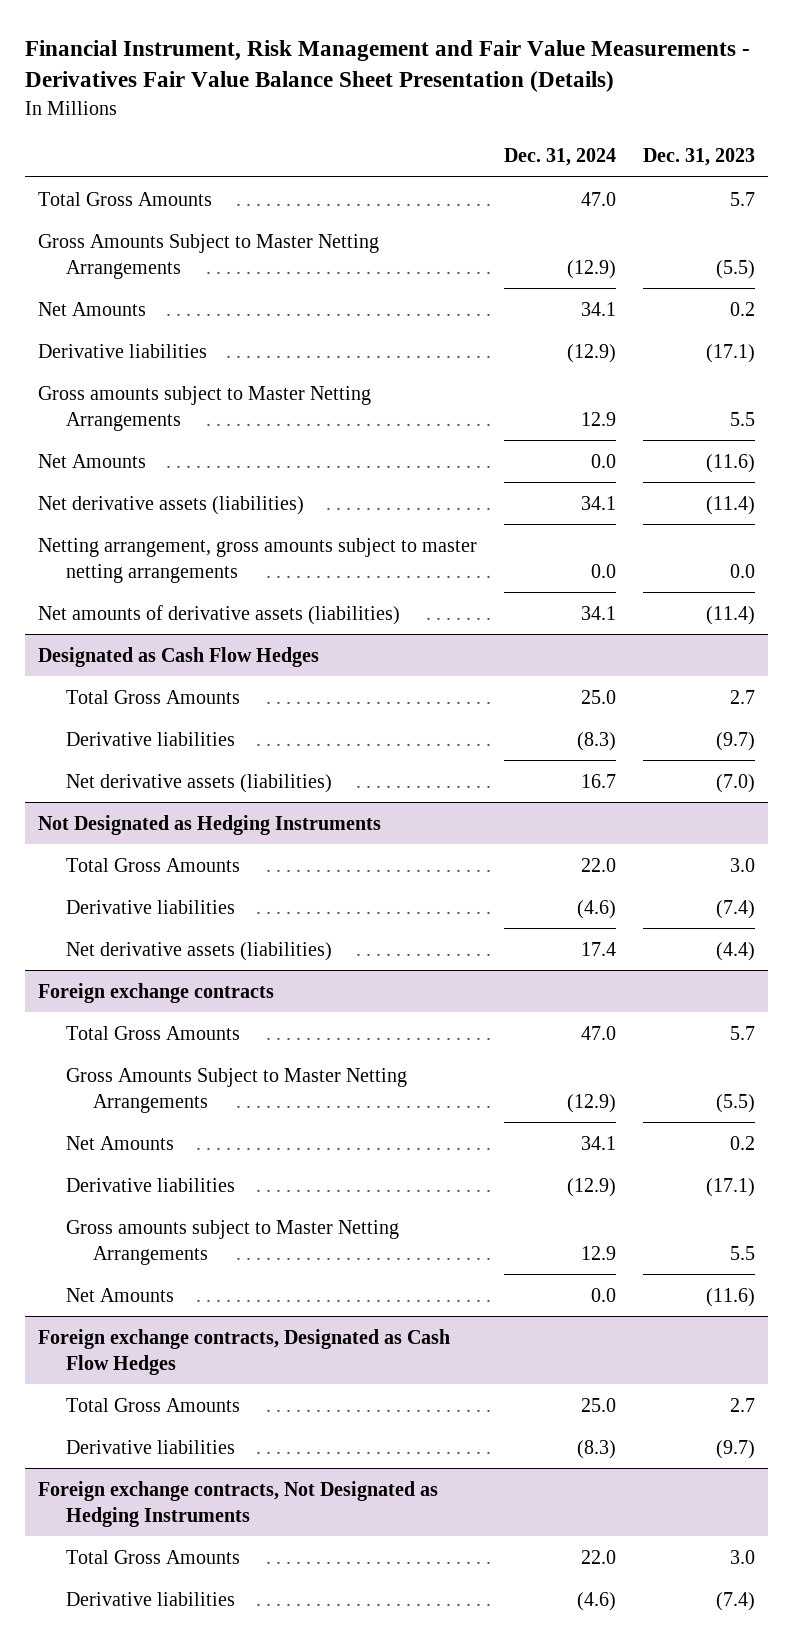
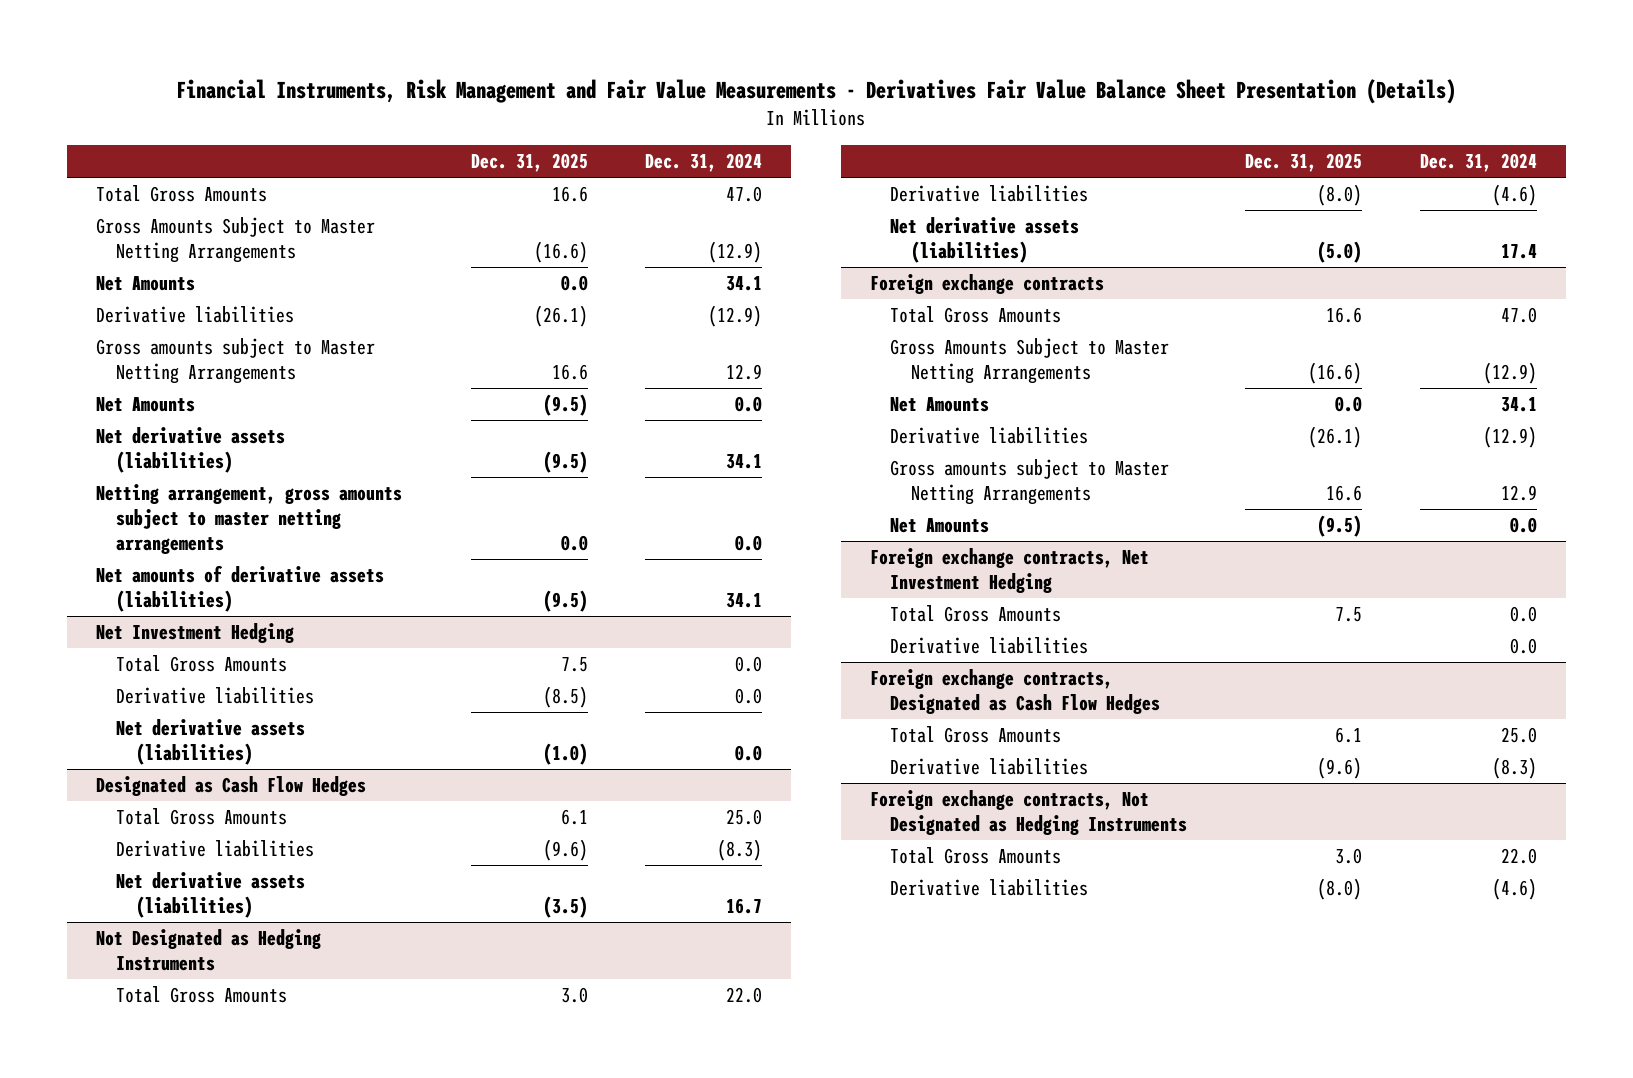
- Financial Instrument, Risk Management and Fair Value Measurements - Derivatives Fair Value Balance Sheet Presentation (Details)
+ Financial Instruments, Risk Management and Fair Value Measurements - Derivatives Fair Value Balance Sheet Presentation (Details)
- | Dec. 31, 2024 | Dec. 31, 2023
+ | Dec. 31, 2025 | Dec. 31, 2024
+ Net Investment Hedging
+ Total Gross Amounts | 7.5 | 0.0
+ Derivative liabilities | (8.5) | 0.0
+ Net derivative assets (liabilities) | (1.0) | 0.0
+ Foreign exchange contracts, Net Investment Hedging
+ Total Gross Amounts | 7.5 | 0.0
+ Derivative liabilities | | 0.0

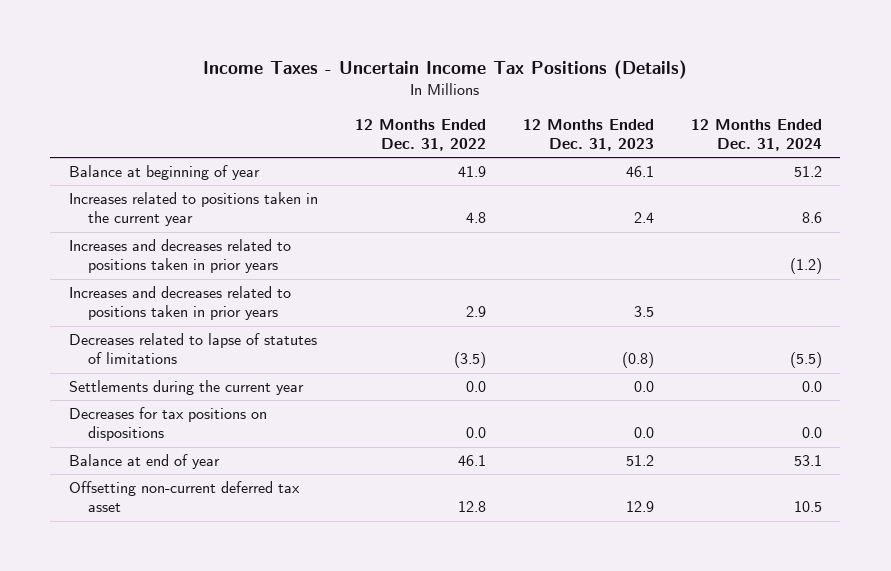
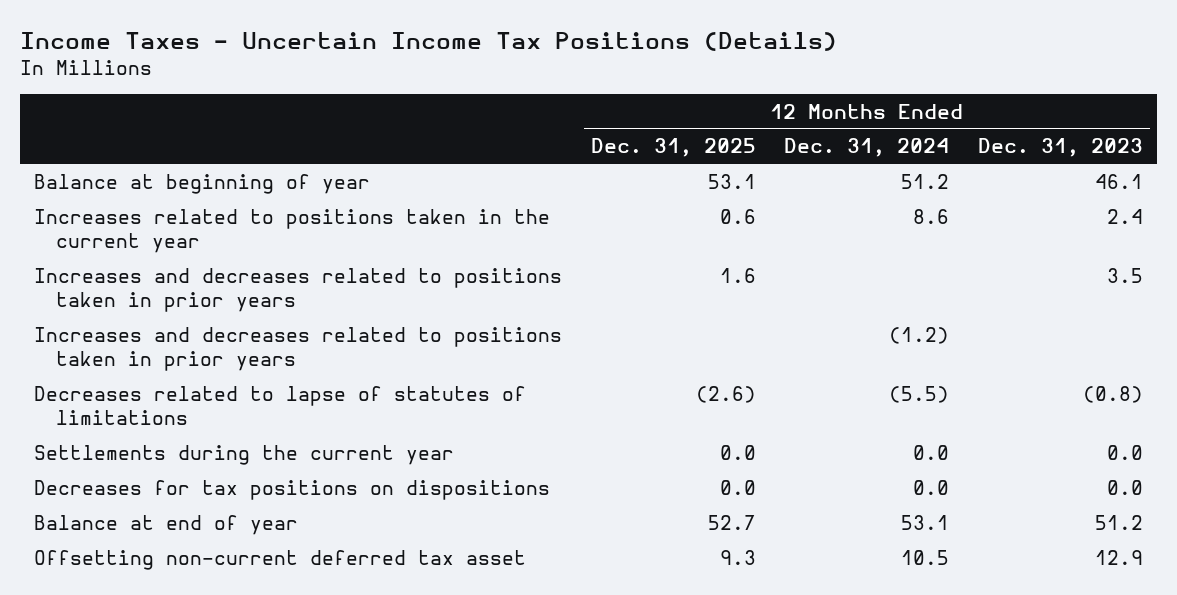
- | 12 Months Ended Dec. 31, 2022 | 12 Months Ended Dec. 31, 2023 | 12 Months Ended Dec. 31, 2024
+ | 12 Months Ended Dec. 31, 2025 | 12 Months Ended Dec. 31, 2024 | 12 Months Ended Dec. 31, 2023
moved down: Increases and decreases related to positions taken in prior years | | (1.2) |

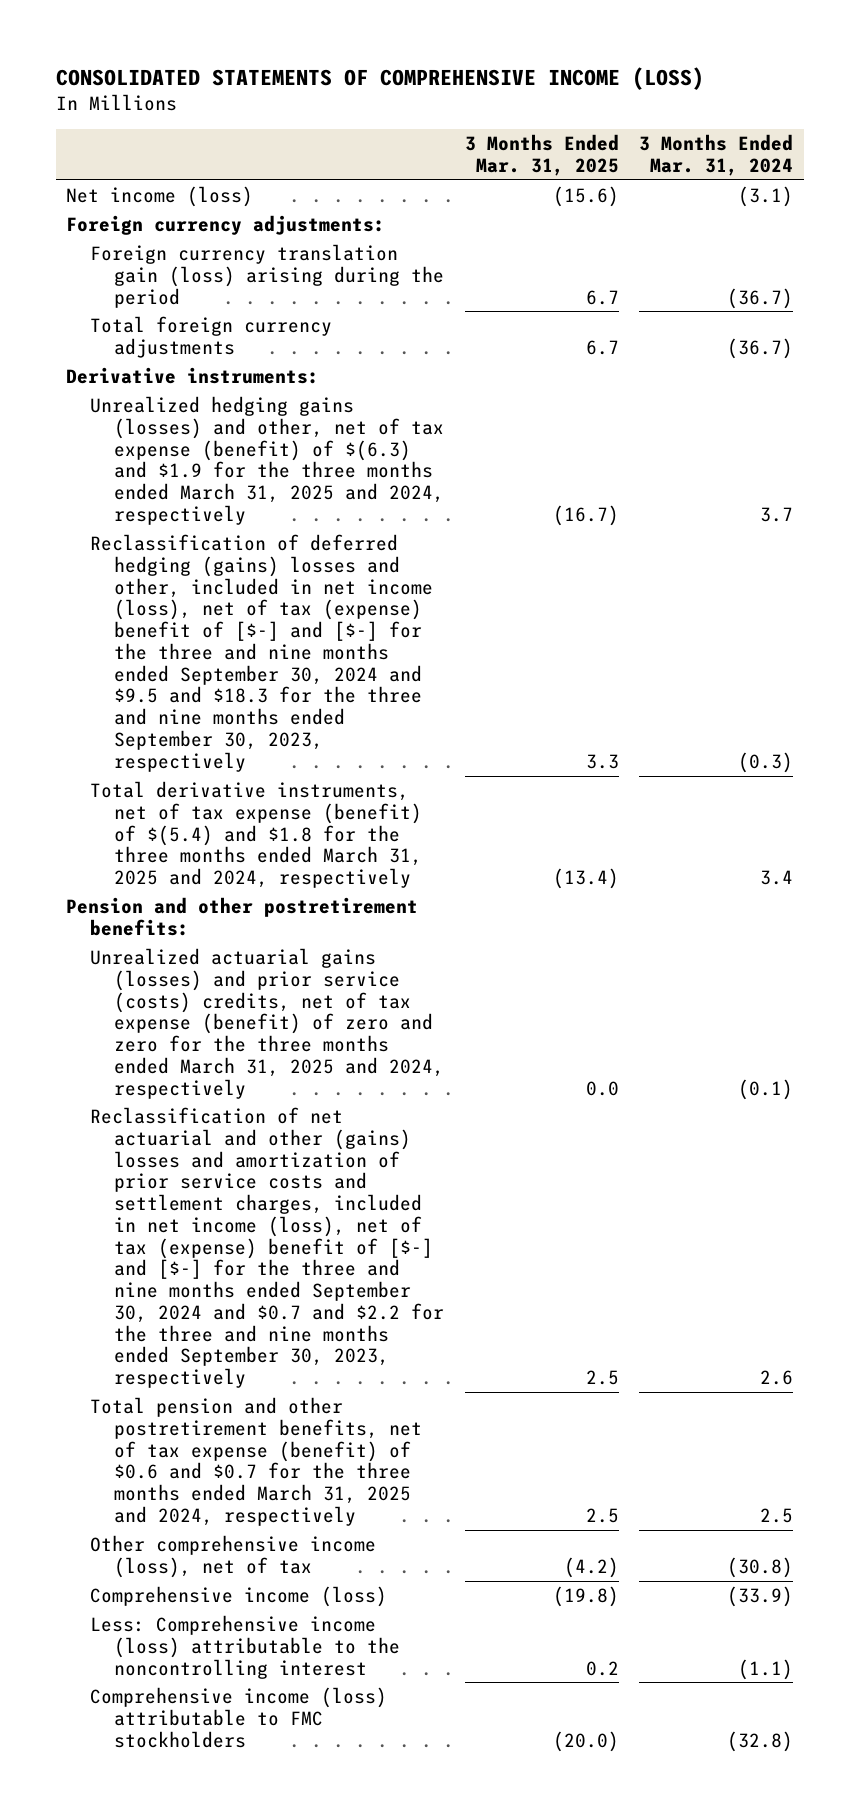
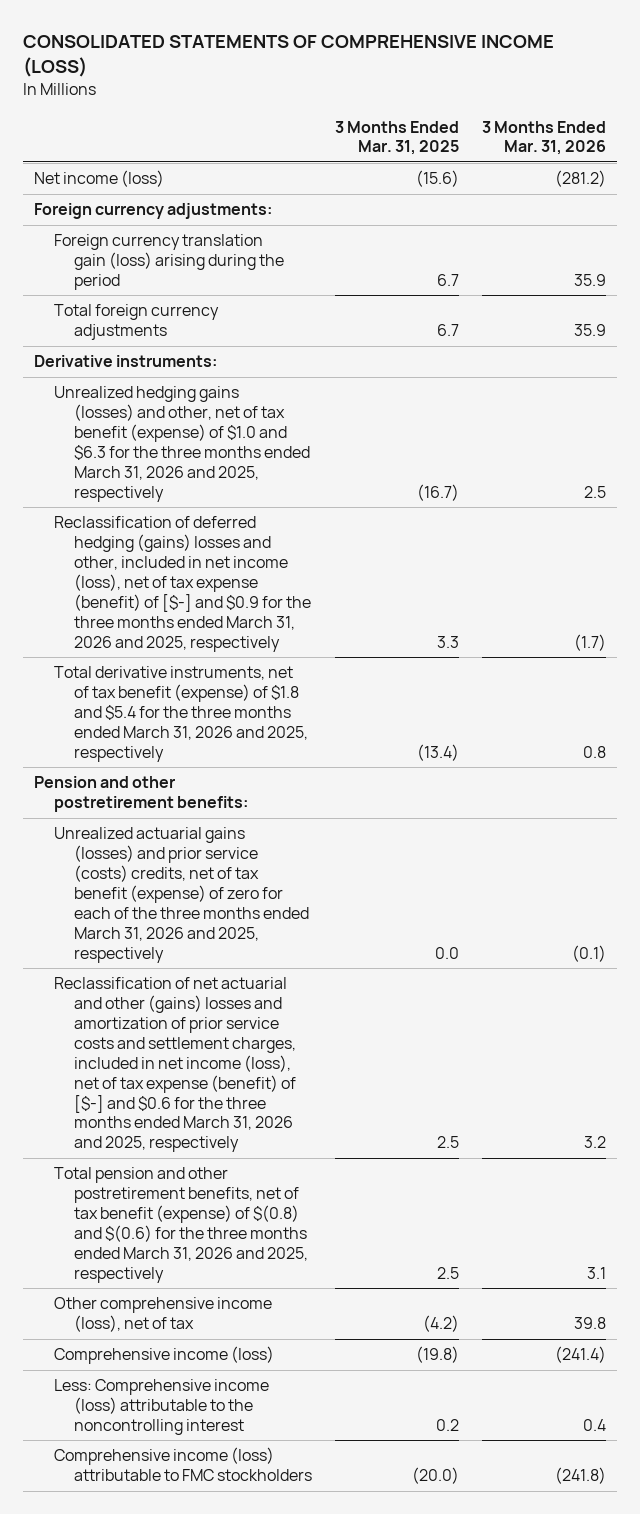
- | 3 Months Ended Mar. 31, 2025 | 3 Months Ended Mar. 31, 2024
+ | 3 Months Ended Mar. 31, 2025 | 3 Months Ended Mar. 31, 2026
- Unrealized hedging gains (losses) and other, net of tax expense (benefit) of $(6.3) and $1.9 for the three months ended March 31, 2025 and 2024, respectively | (16.7) | 3.7
- Reclassification of deferred hedging (gains) losses and other, included in net income (loss), net of tax (expense) benefit of [$-] and [$-] for the three and nine months ended September 30, 2024 and $9.5 and $18.3 for the three and nine months ended September 30, 2023, respectively | 3.3 | (0.3)
- Total derivative instruments, net of tax expense (benefit) of $(5.4) and $1.8 for the three months ended March 31, 2025 and 2024, respectively | (13.4) | 3.4
+ Unrealized hedging gains (losses) and other, net of tax benefit (expense) of $1.0 and $6.3 for the three months ended March 31, 2026 and 2025, respectively | (16.7) | 2.5
+ Reclassification of deferred hedging (gains) losses and other, included in net income (loss), net of tax expense (benefit) of [$-] and $0.9 for the three months ended March 31, 2026 and 2025, respectively | 3.3 | (1.7)
+ Total derivative instruments, net of tax benefit (expense) of $1.8 and $5.4 for the three months ended March 31, 2026 and 2025, respectively | (13.4) | 0.8
- Unrealized actuarial gains (losses) and prior service (costs) credits, net of tax expense (benefit) of zero and zero for the three months ended March 31, 2025 and 2024, respectively | 0.0 | (0.1)
- Reclassification of net actuarial and other (gains) losses and amortization of prior service costs and settlement charges, included in net income (loss), net of tax (expense) benefit of [$-] and [$-] for the three and nine months ended September 30, 2024 and $0.7 and $2.2 for the three and nine months ended September 30, 2023, respectively | 2.5 | 2.6
- Total pension and other postretirement benefits, net of tax expense (benefit) of $0.6 and $0.7 for the three months ended March 31, 2025 and 2024, respectively | 2.5 | 2.5
+ Unrealized actuarial gains (losses) and prior service (costs) credits, net of tax benefit (expense) of zero for each of the three months ended March 31, 2026 and 2025, respectively | 0.0 | (0.1)
+ Reclassification of net actuarial and other (gains) losses and amortization of prior service costs and settlement charges, included in net income (loss), net of tax expense (benefit) of [$-] and $0.6 for the three months ended March 31, 2026 and 2025, respectively | 2.5 | 3.2
+ Total pension and other postretirement benefits, net of tax benefit (expense) of $(0.8) and $(0.6) for the three months ended March 31, 2026 and 2025, respectively | 2.5 | 3.1

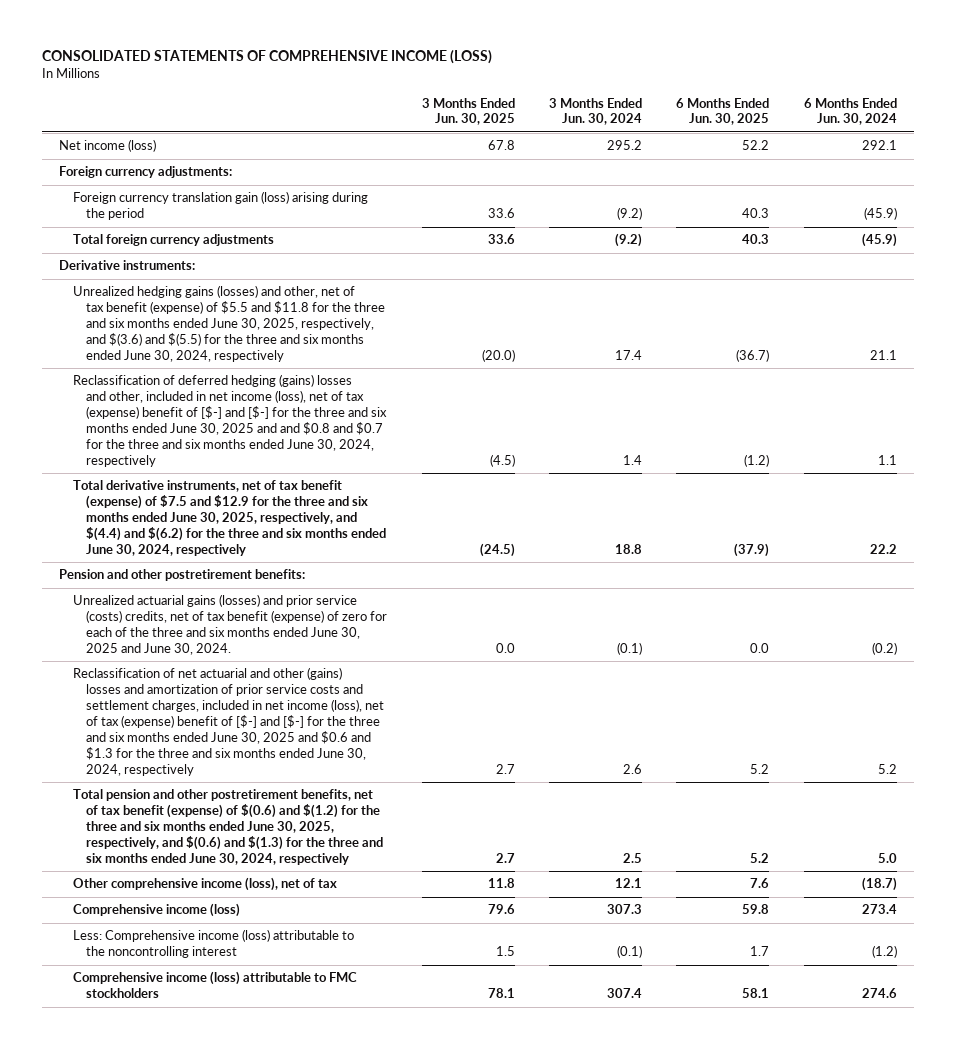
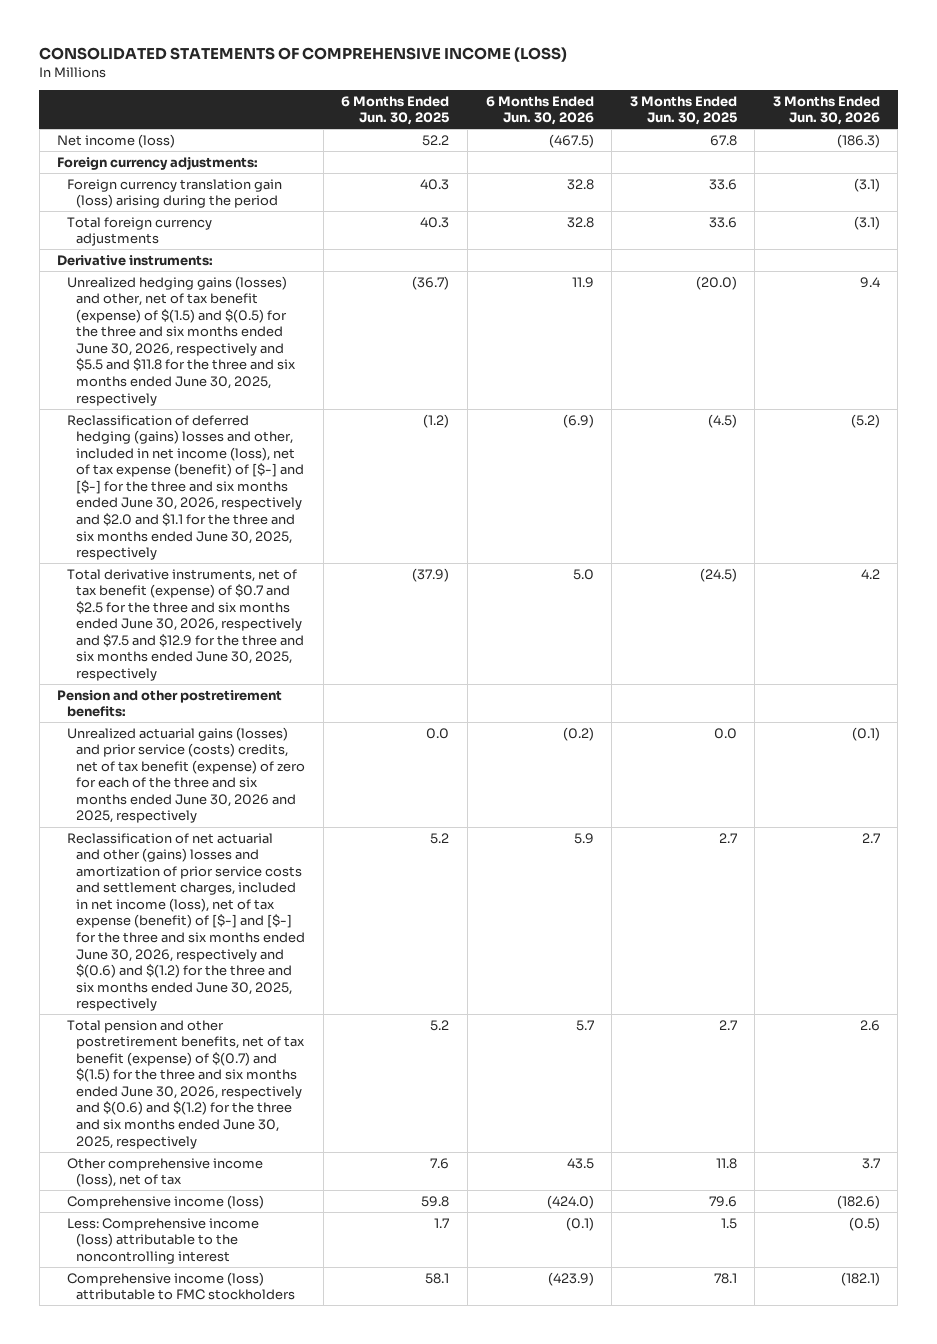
- | 3 Months Ended Jun. 30, 2025 | 3 Months Ended Jun. 30, 2024 | 6 Months Ended Jun. 30, 2025 | 6 Months Ended Jun. 30, 2024
+ | 6 Months Ended Jun. 30, 2025 | 6 Months Ended Jun. 30, 2026 | 3 Months Ended Jun. 30, 2025 | 3 Months Ended Jun. 30, 2026
- Unrealized hedging gains (losses) and other, net of tax benefit (expense) of $5.5 and $11.8 for the three and six months ended June 30, 2025, respectively, and $(3.6) and $(5.5) for the three and six months ended June 30, 2024, respectively | (20.0) | 17.4 | (36.7) | 21.1
- Reclassification of deferred hedging (gains) losses and other, included in net income (loss), net of tax (expense) benefit of [$-] and [$-] for the three and six months ended June 30, 2025 and and $0.8 and $0.7 for the three and six months ended June 30, 2024, respectively | (4.5) | 1.4 | (1.2) | 1.1
- Total derivative instruments, net of tax benefit (expense) of $7.5 and $12.9 for the three and six months ended June 30, 2025, respectively, and $(4.4) and $(6.2) for the three and six months ended June 30, 2024, respectively | (24.5) | 18.8 | (37.9) | 22.2
+ Unrealized hedging gains (losses) and other, net of tax benefit (expense) of $(1.5) and $(0.5) for the three and six months ended June 30, 2026, respectively and $5.5 and $11.8 for the three and six months ended June 30, 2025, respectively | (36.7) | 11.9 | (20.0) | 9.4
+ Reclassification of deferred hedging (gains) losses and other, included in net income (loss), net of tax expense (benefit) of [$-] and [$-] for the three and six months ended June 30, 2026, respectively and $2.0 and $1.1 for the three and six months ended June 30, 2025, respectively | (1.2) | (6.9) | (4.5) | (5.2)
+ Total derivative instruments, net of tax benefit (expense) of $0.7 and $2.5 for the three and six months ended June 30, 2026, respectively and $7.5 and $12.9 for the three and six months ended June 30, 2025, respectively | (37.9) | 5.0 | (24.5) | 4.2
- Unrealized actuarial gains (losses) and prior service (costs) credits, net of tax benefit (expense) of zero for each of the three and six months ended June 30, 2025 and June 30, 2024. | 0.0 | (0.1) | 0.0 | (0.2)
- Reclassification of net actuarial and other (gains) losses and amortization of prior service costs and settlement charges, included in net income (loss), net of tax (expense) benefit of [$-] and [$-] for the three and six months ended June 30, 2025 and $0.6 and $1.3 for the three and six months ended June 30, 2024, respectively | 2.7 | 2.6 | 5.2 | 5.2
- Total pension and other postretirement benefits, net of tax benefit (expense) of $(0.6) and $(1.2) for the three and six months ended June 30, 2025, respectively, and $(0.6) and $(1.3) for the three and six months ended June 30, 2024, respectively | 2.7 | 2.5 | 5.2 | 5.0
+ Unrealized actuarial gains (losses) and prior service (costs) credits, net of tax benefit (expense) of zero for each of the three and six months ended June 30, 2026 and 2025, respectively | 0.0 | (0.2) | 0.0 | (0.1)
+ Reclassification of net actuarial and other (gains) losses and amortization of prior service costs and settlement charges, included in net income (loss), net of tax expense (benefit) of [$-] and [$-] for the three and six months ended June 30, 2026, respectively and $(0.6) and $(1.2) for the three and six months ended June 30, 2025, respectively | 5.2 | 5.9 | 2.7 | 2.7
+ Total pension and other postretirement benefits, net of tax benefit (expense) of $(0.7) and $(1.5) for the three and six months ended June 30, 2026, respectively and $(0.6) and $(1.2) for the three and six months ended June 30, 2025, respectively | 5.2 | 5.7 | 2.7 | 2.6

